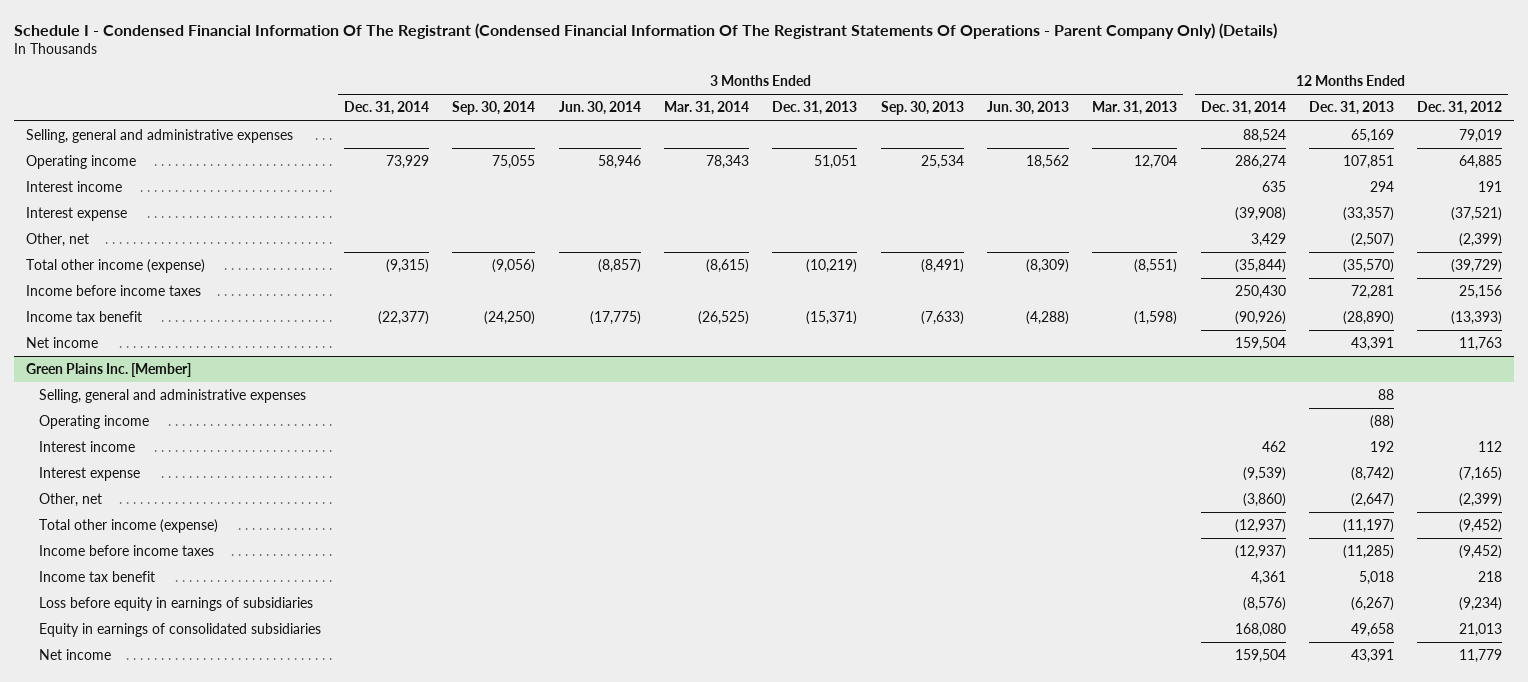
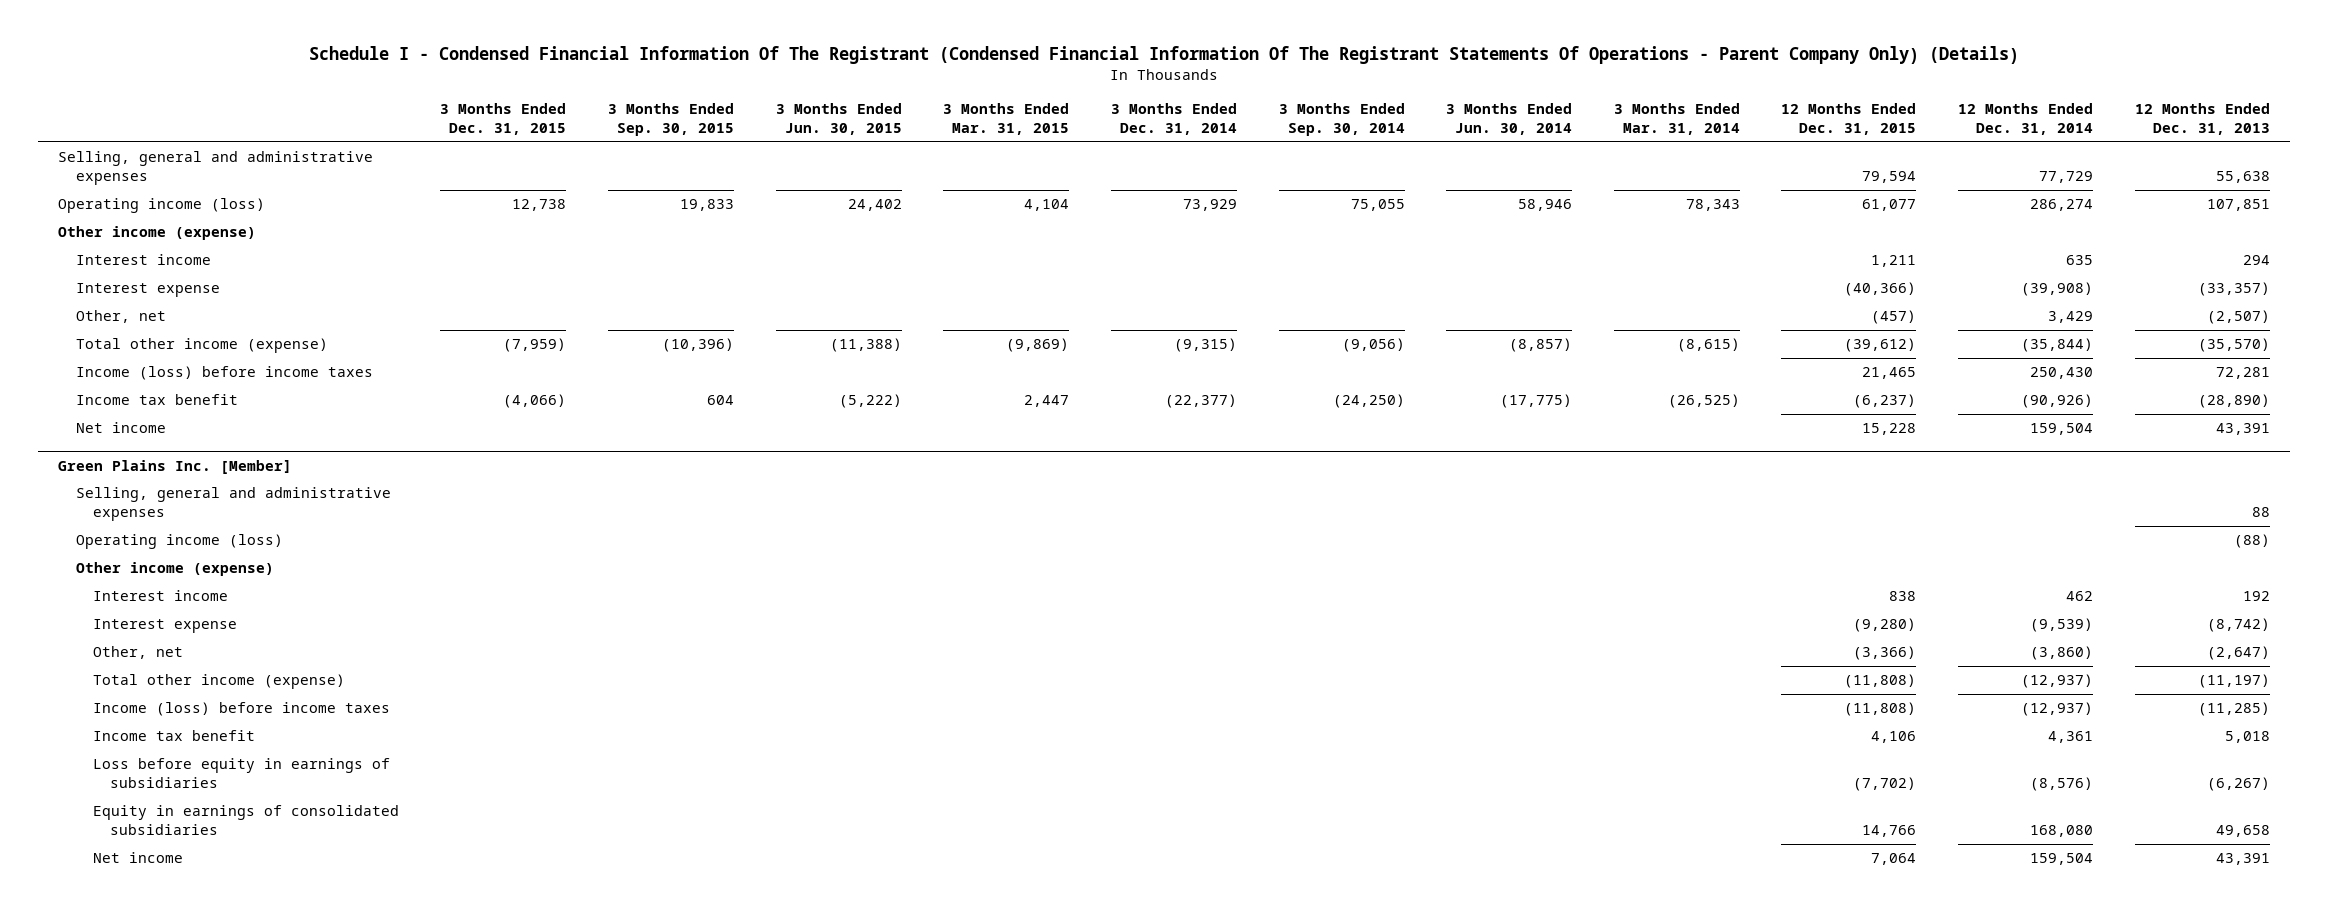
- | 3 Months Ended Dec. 31, 2014 | 3 Months Ended Sep. 30, 2014 | 3 Months Ended Jun. 30, 2014 | 3 Months Ended Mar. 31, 2014 | 3 Months Ended Dec. 31, 2013 | 3 Months Ended Sep. 30, 2013 | 3 Months Ended Jun. 30, 2013 | 3 Months Ended Mar. 31, 2013 | 12 Months Ended Dec. 31, 2014 | 12 Months Ended Dec. 31, 2013 | 12 Months Ended Dec. 31, 2012
+ | 3 Months Ended Dec. 31, 2015 | 3 Months Ended Sep. 30, 2015 | 3 Months Ended Jun. 30, 2015 | 3 Months Ended Mar. 31, 2015 | 3 Months Ended Dec. 31, 2014 | 3 Months Ended Sep. 30, 2014 | 3 Months Ended Jun. 30, 2014 | 3 Months Ended Mar. 31, 2014 | 12 Months Ended Dec. 31, 2015 | 12 Months Ended Dec. 31, 2014 | 12 Months Ended Dec. 31, 2013
- Selling, general and administrative expenses | | | | | | | | | 88,524 | 65,169 | 79,019
- Operating income | 73,929 | 75,055 | 58,946 | 78,343 | 51,051 | 25,534 | 18,562 | 12,704 | 286,274 | 107,851 | 64,885
+ Selling, general and administrative expenses | | | | | | | | | 79,594 | 77,729 | 55,638
+ Operating income (loss) | 12,738 | 19,833 | 24,402 | 4,104 | 73,929 | 75,055 | 58,946 | 78,343 | 61,077 | 286,274 | 107,851
+ Other income (expense)
- Income before income taxes | | | | | | | | | 250,430 | 72,281 | 25,156
+ Income (loss) before income taxes | | | | | | | | | 21,465 | 250,430 | 72,281
@ Green Plains Inc. [Member]
- Operating income | | | | | | | | | | (88) |
+ Operating income (loss) | | | | | | | | | | | (88)
+ Other income (expense)
- Income before income taxes | | | | | | | | | (12,937) | (11,285) | (9,452)
+ Income (loss) before income taxes | | | | | | | | | (11,808) | (12,937) | (11,285)

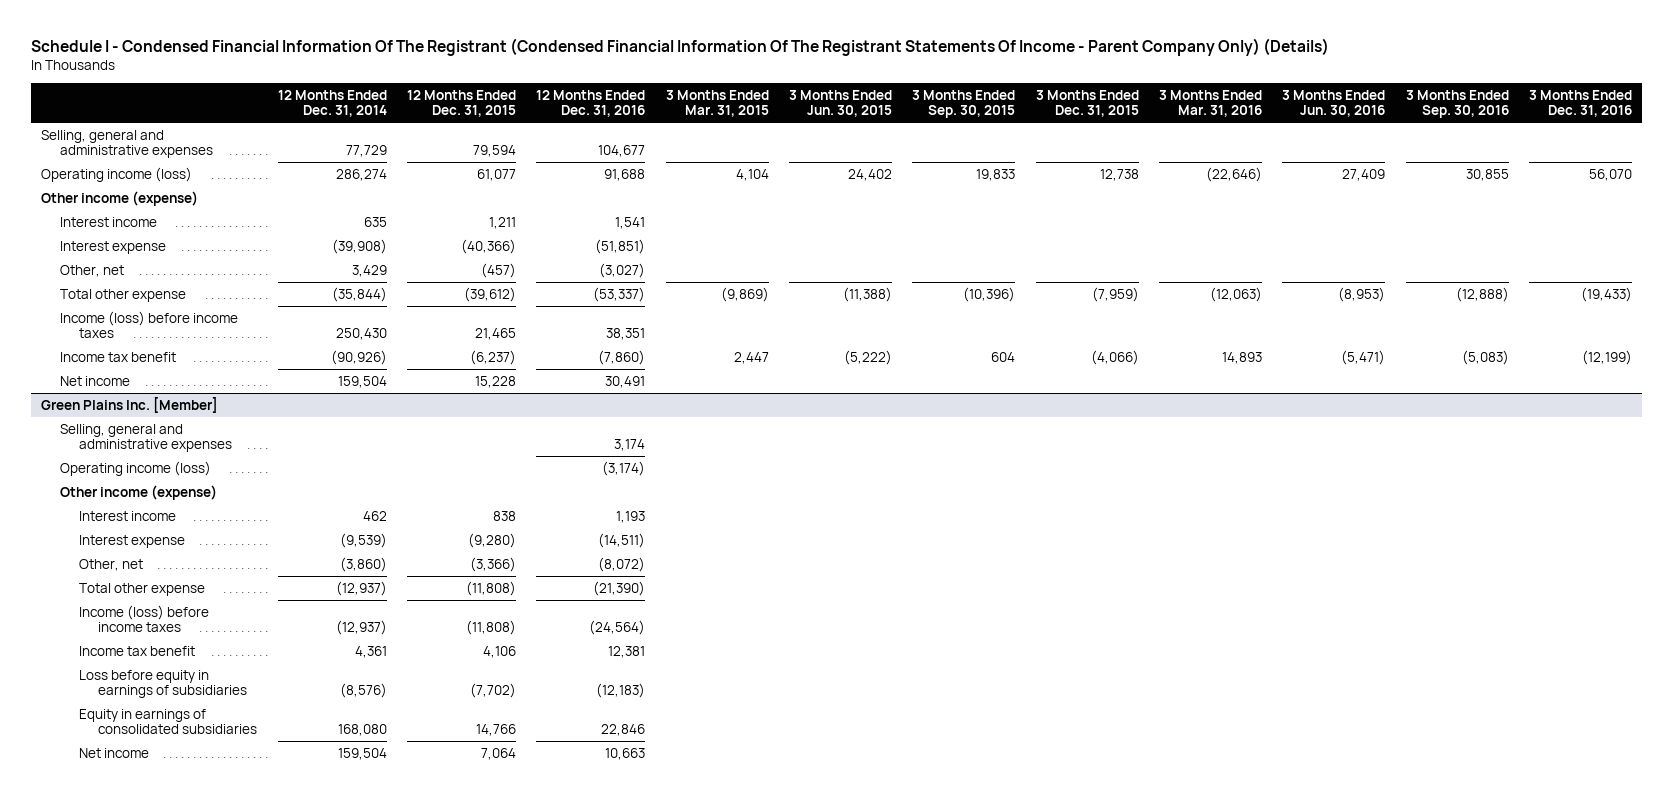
- Schedule I - Condensed Financial Information Of The Registrant (Condensed Financial Information Of The Registrant Statements Of Operations - Parent Company Only) (Details)
+ Schedule I - Condensed Financial Information Of The Registrant (Condensed Financial Information Of The Registrant Statements Of Income - Parent Company Only) (Details)
- | 3 Months Ended Dec. 31, 2015 | 3 Months Ended Sep. 30, 2015 | 3 Months Ended Jun. 30, 2015 | 3 Months Ended Mar. 31, 2015 | 3 Months Ended Dec. 31, 2014 | 3 Months Ended Sep. 30, 2014 | 3 Months Ended Jun. 30, 2014 | 3 Months Ended Mar. 31, 2014 | 12 Months Ended Dec. 31, 2015 | 12 Months Ended Dec. 31, 2014 | 12 Months Ended Dec. 31, 2013
+ | 12 Months Ended Dec. 31, 2014 | 12 Months Ended Dec. 31, 2015 | 12 Months Ended Dec. 31, 2016 | 3 Months Ended Mar. 31, 2015 | 3 Months Ended Jun. 30, 2015 | 3 Months Ended Sep. 30, 2015 | 3 Months Ended Dec. 31, 2015 | 3 Months Ended Mar. 31, 2016 | 3 Months Ended Jun. 30, 2016 | 3 Months Ended Sep. 30, 2016 | 3 Months Ended Dec. 31, 2016
- Total other income (expense) | (7,959) | (10,396) | (11,388) | (9,869) | (9,315) | (9,056) | (8,857) | (8,615) | (39,612) | (35,844) | (35,570)
+ Total other expense | (35,844) | (39,612) | (53,337) | (9,869) | (11,388) | (10,396) | (7,959) | (12,063) | (8,953) | (12,888) | (19,433)
@ Green Plains Inc. [Member]
- Total other income (expense) | | | | | | | | | (11,808) | (12,937) | (11,197)
+ Total other expense | (12,937) | (11,808) | (21,390) | | | | | | | |

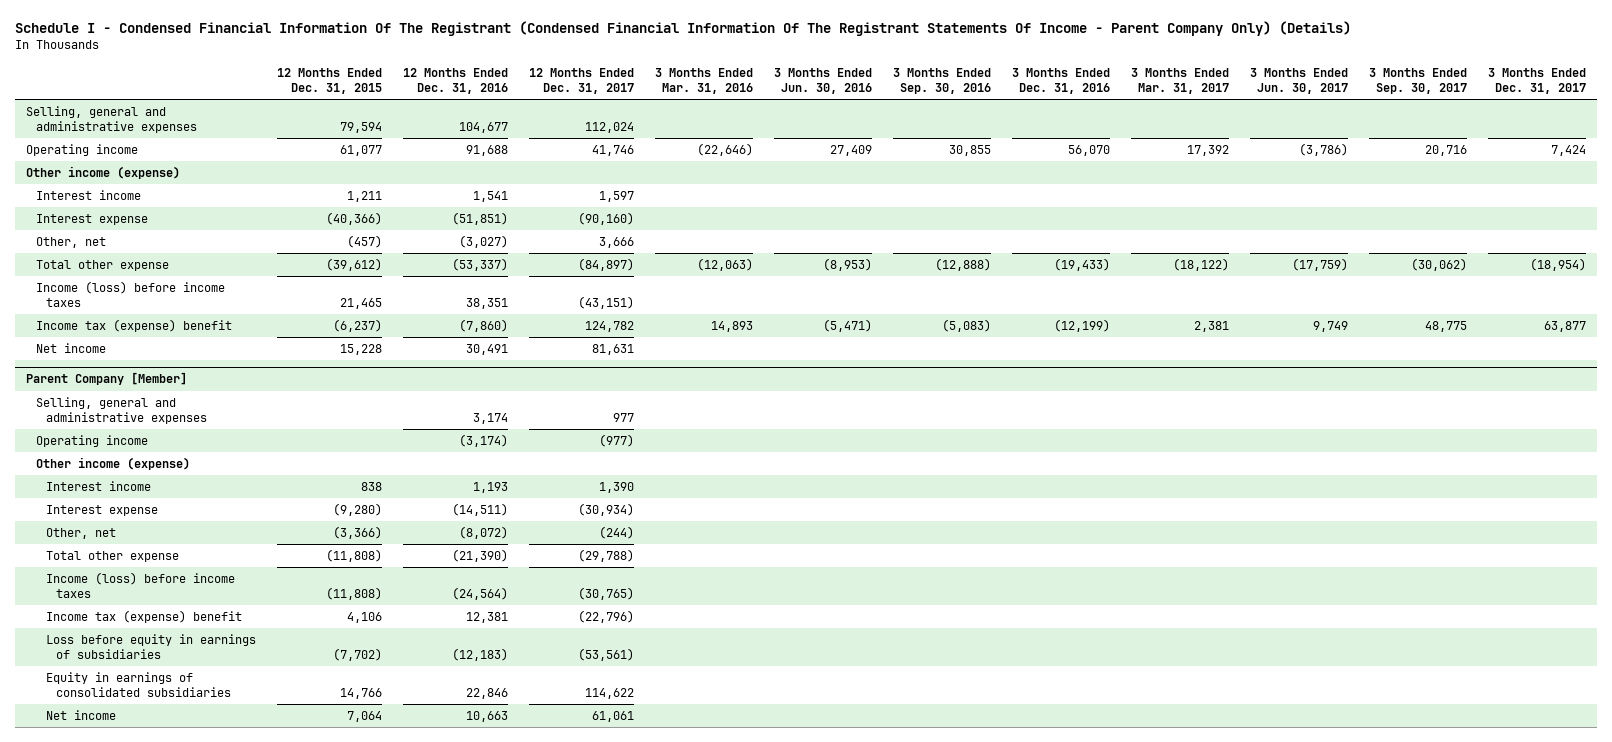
- | 12 Months Ended Dec. 31, 2014 | 12 Months Ended Dec. 31, 2015 | 12 Months Ended Dec. 31, 2016 | 3 Months Ended Mar. 31, 2015 | 3 Months Ended Jun. 30, 2015 | 3 Months Ended Sep. 30, 2015 | 3 Months Ended Dec. 31, 2015 | 3 Months Ended Mar. 31, 2016 | 3 Months Ended Jun. 30, 2016 | 3 Months Ended Sep. 30, 2016 | 3 Months Ended Dec. 31, 2016
+ | 12 Months Ended Dec. 31, 2015 | 12 Months Ended Dec. 31, 2016 | 12 Months Ended Dec. 31, 2017 | 3 Months Ended Mar. 31, 2016 | 3 Months Ended Jun. 30, 2016 | 3 Months Ended Sep. 30, 2016 | 3 Months Ended Dec. 31, 2016 | 3 Months Ended Mar. 31, 2017 | 3 Months Ended Jun. 30, 2017 | 3 Months Ended Sep. 30, 2017 | 3 Months Ended Dec. 31, 2017
- Operating income (loss) | 286,274 | 61,077 | 91,688 | 4,104 | 24,402 | 19,833 | 12,738 | (22,646) | 27,409 | 30,855 | 56,070
+ Operating income | 61,077 | 91,688 | 41,746 | (22,646) | 27,409 | 30,855 | 56,070 | 17,392 | (3,786) | 20,716 | 7,424
- Income tax benefit | (90,926) | (6,237) | (7,860) | 2,447 | (5,222) | 604 | (4,066) | 14,893 | (5,471) | (5,083) | (12,199)
+ Income tax (expense) benefit | (6,237) | (7,860) | 124,782 | 14,893 | (5,471) | (5,083) | (12,199) | 2,381 | 9,749 | 48,775 | 63,877
- Green Plains Inc. [Member]
+ Parent Company [Member]
- Operating income (loss) | | | (3,174) | | | | | | | |
+ Operating income | | (3,174) | (977) | | | | | | | |
- Income tax benefit | 4,361 | 4,106 | 12,381 | | | | | | | |
+ Income tax (expense) benefit | 4,106 | 12,381 | (22,796) | | | | | | | |

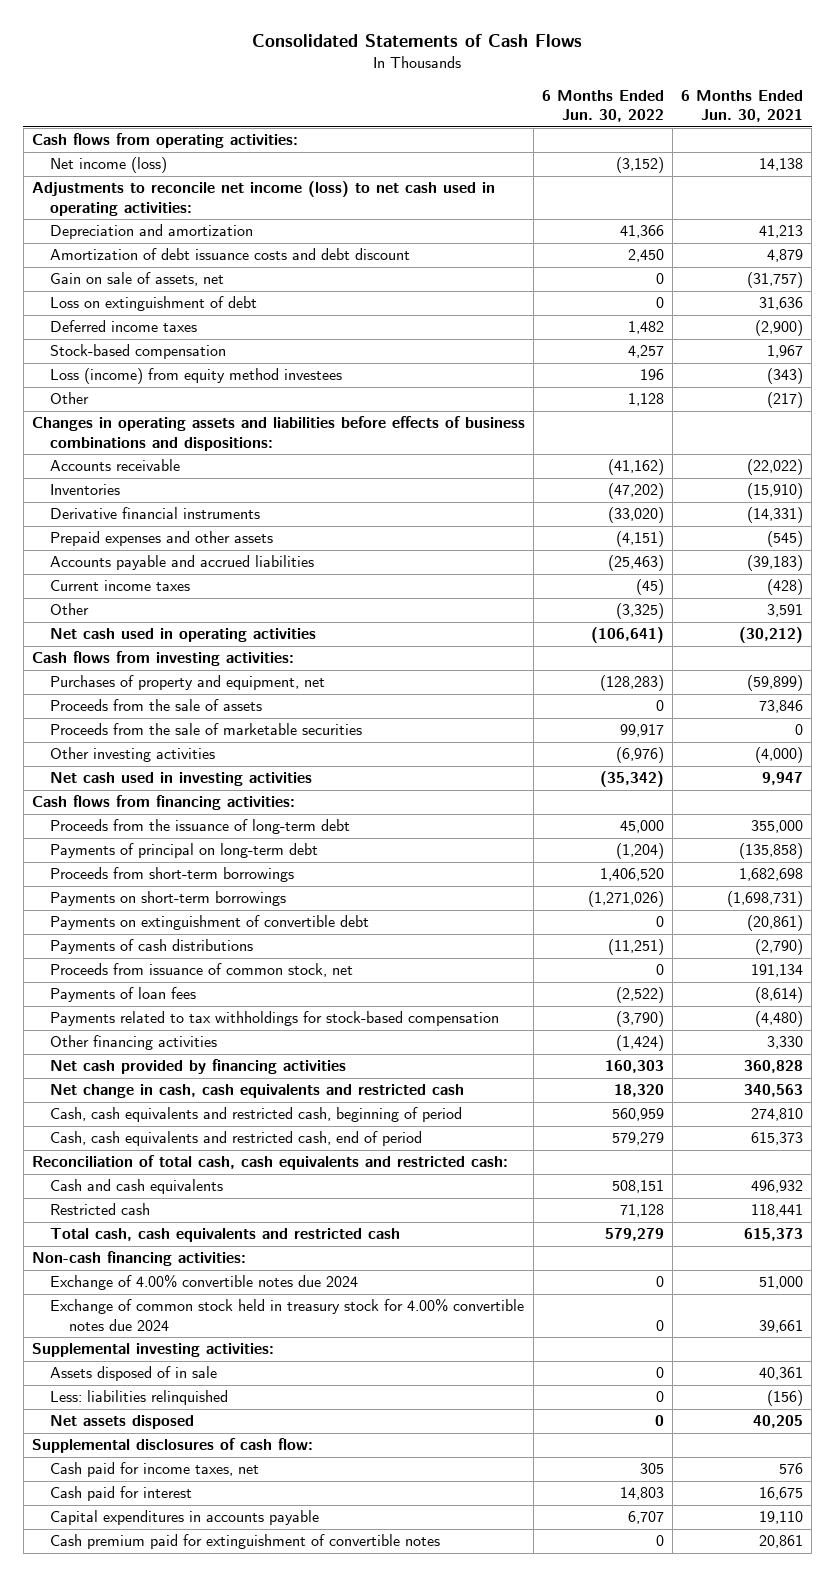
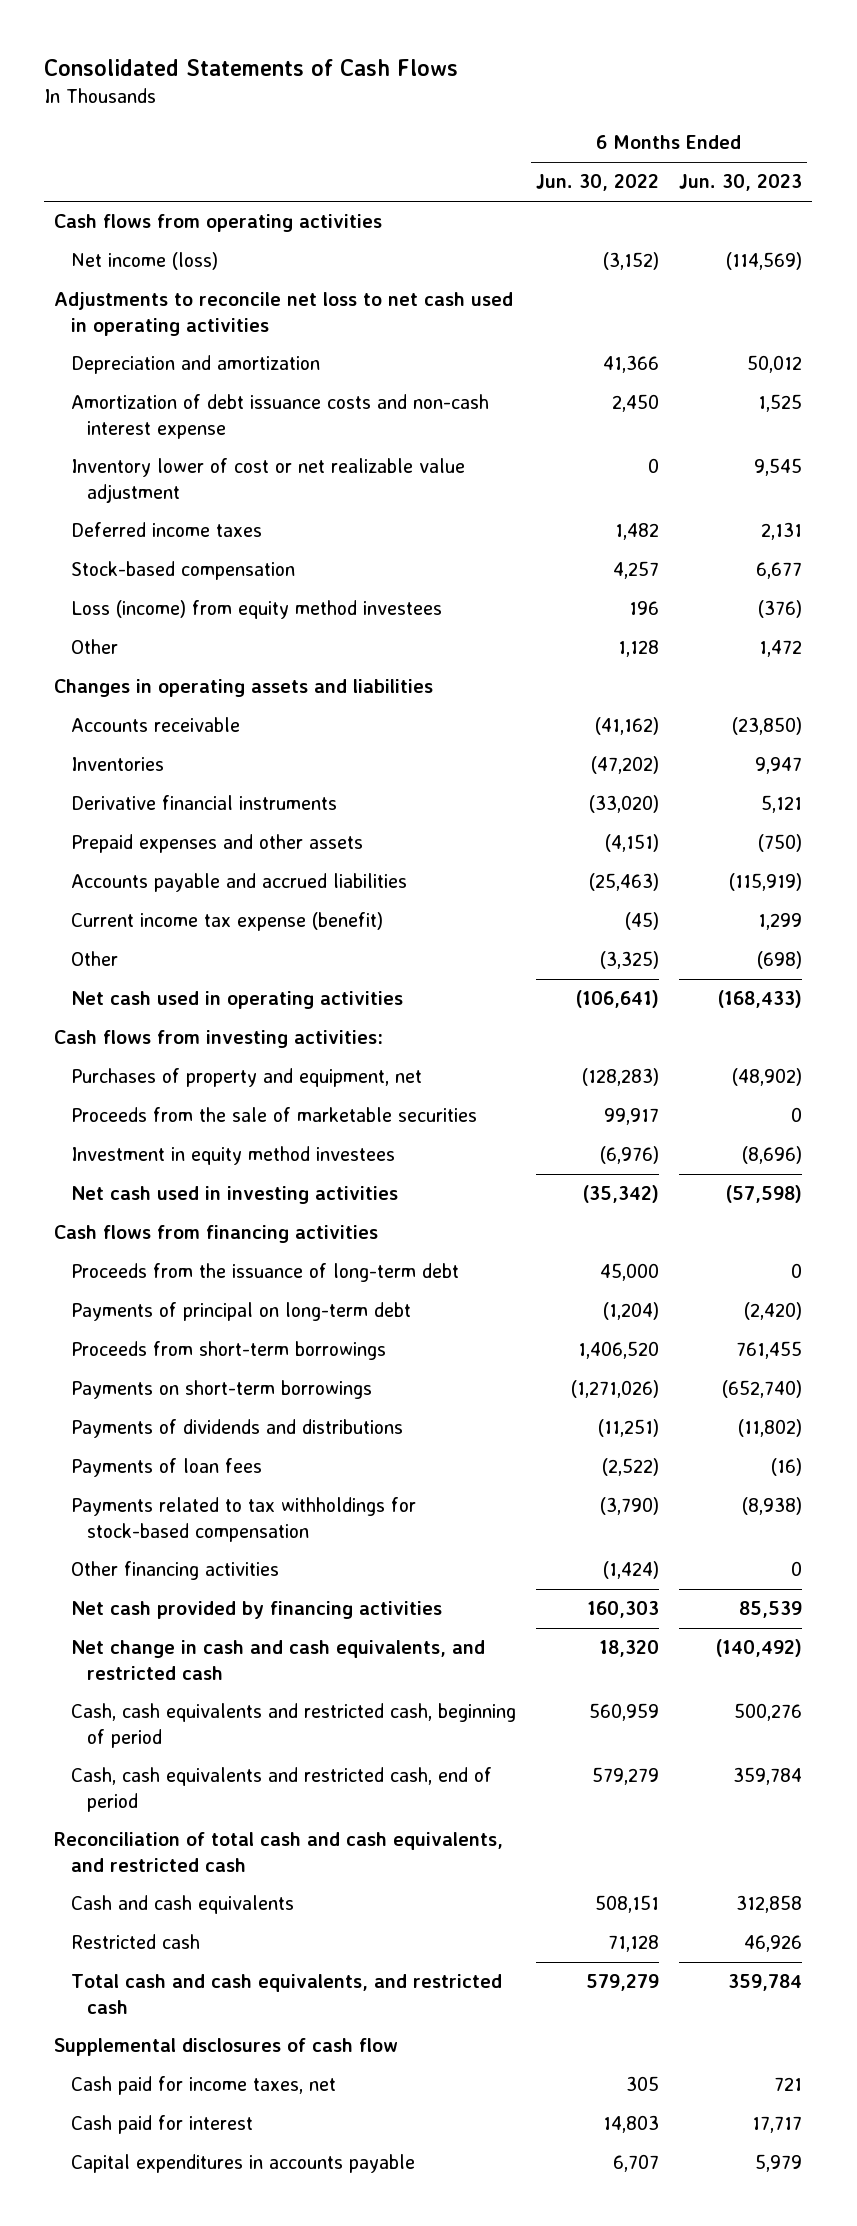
- | 6 Months Ended Jun. 30, 2022 | 6 Months Ended Jun. 30, 2021
+ | 6 Months Ended Jun. 30, 2022 | 6 Months Ended Jun. 30, 2023
- Cash flows from operating activities:
+ Cash flows from operating activities
- Adjustments to reconcile net income (loss) to net cash used in operating activities:
+ Adjustments to reconcile net loss to net cash used in operating activities
- Amortization of debt issuance costs and debt discount | 2,450 | 4,879
- Gain on sale of assets, net | 0 | (31,757)
- Loss on extinguishment of debt | 0 | 31,636
+ Amortization of debt issuance costs and non-cash interest expense | 2,450 | 1,525
+ Inventory lower of cost or net realizable value adjustment | 0 | 9,545
- Changes in operating assets and liabilities before effects of business combinations and dispositions:
+ Changes in operating assets and liabilities
- Current income taxes | (45) | (428)
+ Current income tax expense (benefit) | (45) | 1,299
- Proceeds from the sale of assets | 0 | 73,846
- Other investing activities | (6,976) | (4,000)
+ Investment in equity method investees | (6,976) | (8,696)
- Cash flows from financing activities:
+ Cash flows from financing activities
- Payments on extinguishment of convertible debt | 0 | (20,861)
- Payments of cash distributions | (11,251) | (2,790)
- Proceeds from issuance of common stock, net | 0 | 191,134
+ Payments of dividends and distributions | (11,251) | (11,802)
- Net change in cash, cash equivalents and restricted cash | 18,320 | 340,563
+ Net change in cash and cash equivalents, and restricted cash | 18,320 | (140,492)
- Reconciliation of total cash, cash equivalents and restricted cash:
+ Reconciliation of total cash and cash equivalents, and restricted cash
- Total cash, cash equivalents and restricted cash | 579,279 | 615,373
- Non-cash financing activities:
- Exchange of 4.00% convertible notes due 2024 | 0 | 51,000
- Exchange of common stock held in treasury stock for 4.00% convertible notes due 2024 | 0 | 39,661
- Supplemental investing activities:
- Assets disposed of in sale | 0 | 40,361
- Less: liabilities relinquished | 0 | (156)
- Net assets disposed | 0 | 40,205
- Supplemental disclosures of cash flow:
+ Total cash and cash equivalents, and restricted cash | 579,279 | 359,784
+ Supplemental disclosures of cash flow
- Cash premium paid for extinguishment of convertible notes | 0 | 20,861

